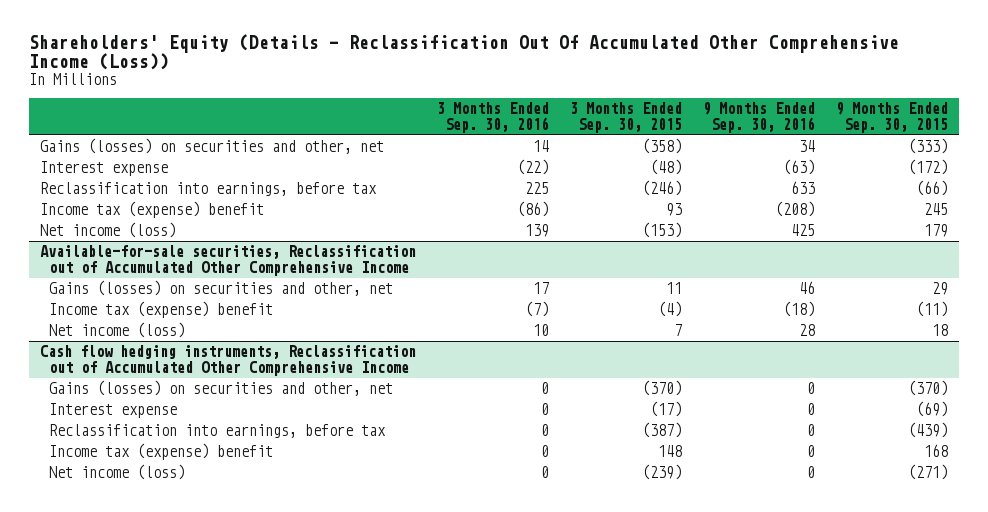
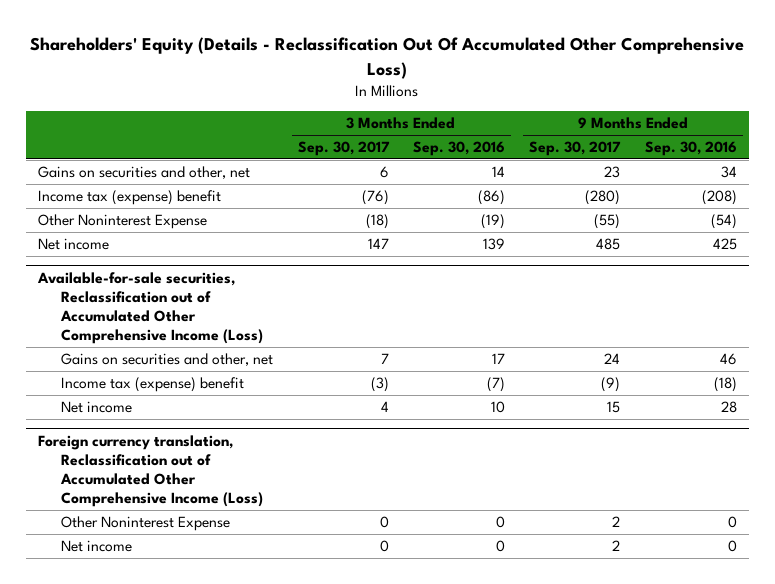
- Shareholders' Equity (Details - Reclassification Out Of Accumulated Other Comprehensive Income (Loss))
+ Shareholders' Equity (Details - Reclassification Out Of Accumulated Other Comprehensive Loss)
- | 3 Months Ended Sep. 30, 2016 | 3 Months Ended Sep. 30, 2015 | 9 Months Ended Sep. 30, 2016 | 9 Months Ended Sep. 30, 2015
+ | 3 Months Ended Sep. 30, 2017 | 3 Months Ended Sep. 30, 2016 | 9 Months Ended Sep. 30, 2017 | 9 Months Ended Sep. 30, 2016
- Gains (losses) on securities and other, net | 14 | (358) | 34 | (333)
- Interest expense | (22) | (48) | (63) | (172)
- Reclassification into earnings, before tax | 225 | (246) | 633 | (66)
+ Gains on securities and other, net | 6 | 14 | 23 | 34
- Net income (loss) | 139 | (153) | 425 | 179
- Available-for-sale securities, Reclassification out of Accumulated Other Comprehensive Income
- Gains (losses) on securities and other, net | 17 | 11 | 46 | 29
+ Other Noninterest Expense | (18) | (19) | (55) | (54)
+ Net income | 147 | 139 | 485 | 425
+ Available-for-sale securities, Reclassification out of Accumulated Other Comprehensive Income (Loss)
+ Gains on securities and other, net | 7 | 17 | 24 | 46
- Net income (loss) | 10 | 7 | 28 | 18
- Cash flow hedging instruments, Reclassification out of Accumulated Other Comprehensive Income
- Gains (losses) on securities and other, net | 0 | (370) | 0 | (370)
- Interest expense | 0 | (17) | 0 | (69)
- Reclassification into earnings, before tax | 0 | (387) | 0 | (439)
- Income tax (expense) benefit | 0 | 148 | 0 | 168
- Net income (loss) | 0 | (239) | 0 | (271)
+ Net income | 4 | 10 | 15 | 28
+ Foreign currency translation, Reclassification out of Accumulated Other Comprehensive Income (Loss)
+ Other Noninterest Expense | 0 | 0 | 2 | 0
+ Net income | 0 | 0 | 2 | 0

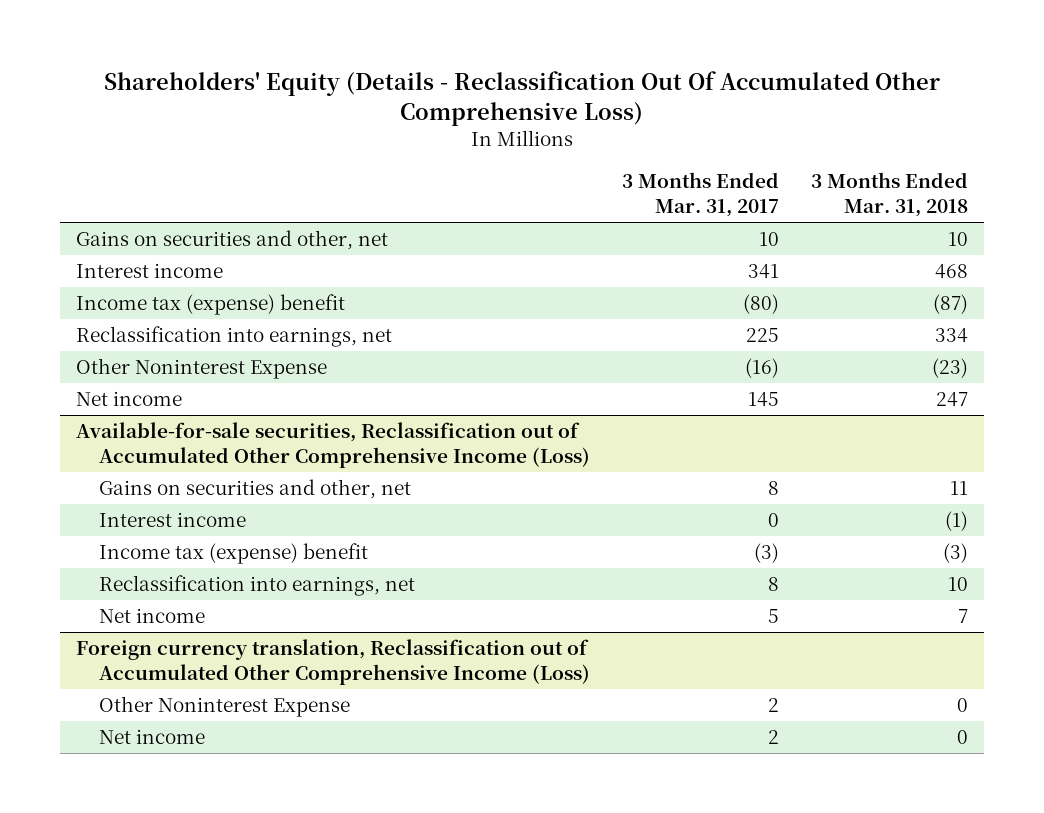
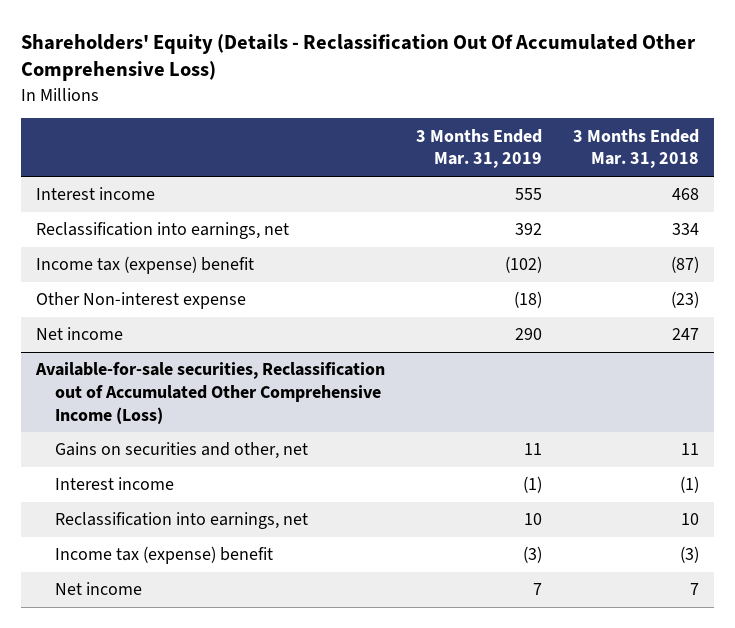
- | 3 Months Ended Mar. 31, 2017 | 3 Months Ended Mar. 31, 2018
+ | 3 Months Ended Mar. 31, 2019 | 3 Months Ended Mar. 31, 2018
- Gains on securities and other, net | 10 | 10
- Other Noninterest Expense | (16) | (23)
moved down: Income tax (expense) benefit | (102) | (87)
+ Other Non-interest expense | (18) | (23)
@ Available-for-sale securities, Reclassification out of Accumulated Other Comprehensive Income (Loss)
moved down: Income tax (expense) benefit | (3) | (3)
- Foreign currency translation, Reclassification out of Accumulated Other Comprehensive Income (Loss)
- Other Noninterest Expense | 2 | 0
- Net income | 2 | 0

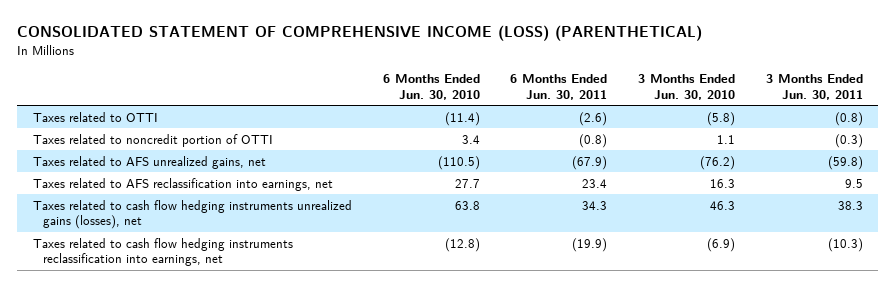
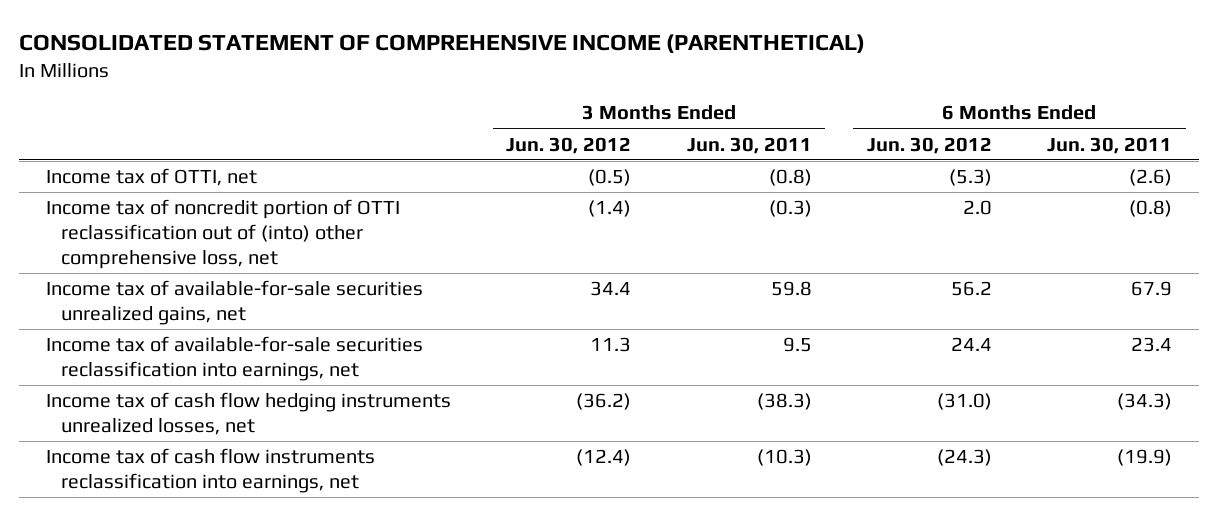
- CONSOLIDATED STATEMENT OF COMPREHENSIVE INCOME (LOSS) (PARENTHETICAL)
+ CONSOLIDATED STATEMENT OF COMPREHENSIVE INCOME (PARENTHETICAL)
- | 6 Months Ended Jun. 30, 2010 | 6 Months Ended Jun. 30, 2011 | 3 Months Ended Jun. 30, 2010 | 3 Months Ended Jun. 30, 2011
+ | 3 Months Ended Jun. 30, 2012 | 3 Months Ended Jun. 30, 2011 | 6 Months Ended Jun. 30, 2012 | 6 Months Ended Jun. 30, 2011
- Taxes related to OTTI | (11.4) | (2.6) | (5.8) | (0.8)
- Taxes related to noncredit portion of OTTI | 3.4 | (0.8) | 1.1 | (0.3)
- Taxes related to AFS unrealized gains, net | (110.5) | (67.9) | (76.2) | (59.8)
- Taxes related to AFS reclassification into earnings, net | 27.7 | 23.4 | 16.3 | 9.5
- Taxes related to cash flow hedging instruments unrealized gains (losses), net | 63.8 | 34.3 | 46.3 | 38.3
- Taxes related to cash flow hedging instruments reclassification into earnings, net | (12.8) | (19.9) | (6.9) | (10.3)
+ Income tax of OTTI, net | (0.5) | (0.8) | (5.3) | (2.6)
+ Income tax of noncredit portion of OTTI reclassification out of (into) other comprehensive loss, net | (1.4) | (0.3) | 2.0 | (0.8)
+ Income tax of available-for-sale securities unrealized gains, net | 34.4 | 59.8 | 56.2 | 67.9
+ Income tax of available-for-sale securities reclassification into earnings, net | 11.3 | 9.5 | 24.4 | 23.4
+ Income tax of cash flow hedging instruments unrealized losses, net | (36.2) | (38.3) | (31.0) | (34.3)
+ Income tax of cash flow instruments reclassification into earnings, net | (12.4) | (10.3) | (24.3) | (19.9)

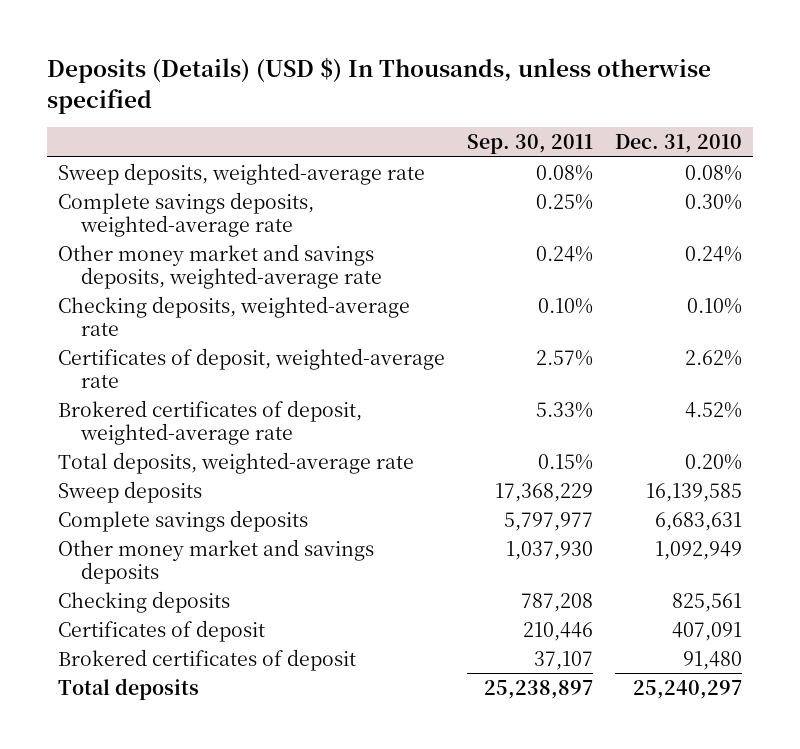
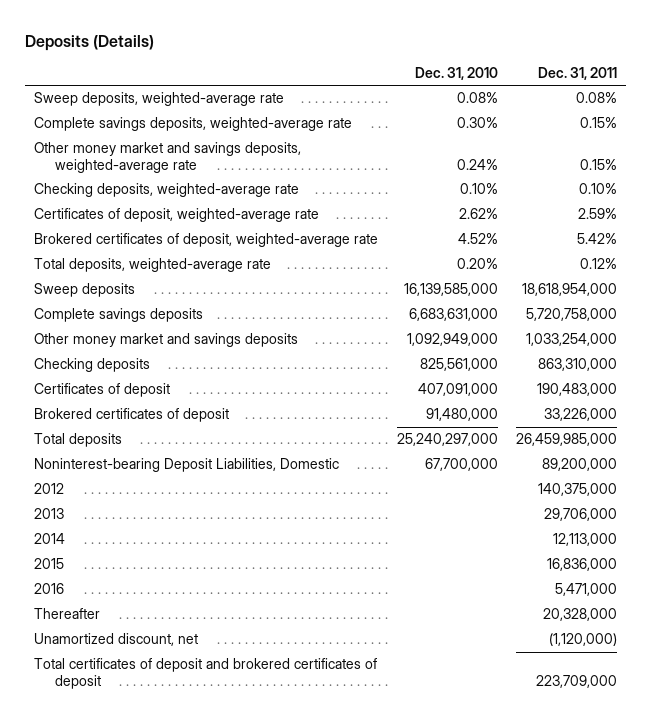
- Deposits (Details) (USD $) In Thousands, unless otherwise specified
+ Deposits (Details)
- | Sep. 30, 2011 | Dec. 31, 2010
+ | Dec. 31, 2010 | Dec. 31, 2011
- Sweep deposits | 17,368,229 | 16,139,585
- Complete savings deposits | 5,797,977 | 6,683,631
- Other money market and savings deposits | 1,037,930 | 1,092,949
- Checking deposits | 787,208 | 825,561
- Certificates of deposit | 210,446 | 407,091
- Brokered certificates of deposit | 37,107 | 91,480
- Total deposits | 25,238,897 | 25,240,297
+ Sweep deposits | 16,139,585,000 | 18,618,954,000
+ Complete savings deposits | 6,683,631,000 | 5,720,758,000
+ Other money market and savings deposits | 1,092,949,000 | 1,033,254,000
+ Checking deposits | 825,561,000 | 863,310,000
+ Certificates of deposit | 407,091,000 | 190,483,000
+ Brokered certificates of deposit | 91,480,000 | 33,226,000
+ Total deposits | 25,240,297,000 | 26,459,985,000
+ Noninterest-bearing Deposit Liabilities, Domestic | 67,700,000 | 89,200,000
+ 2012 | | 140,375,000
+ 2013 | | 29,706,000
+ 2014 | | 12,113,000
+ 2015 | | 16,836,000
+ 2016 | | 5,471,000
+ Thereafter | | 20,328,000
+ Unamortized discount, net | | (1,120,000)
+ Total certificates of deposit and brokered certificates of deposit | | 223,709,000

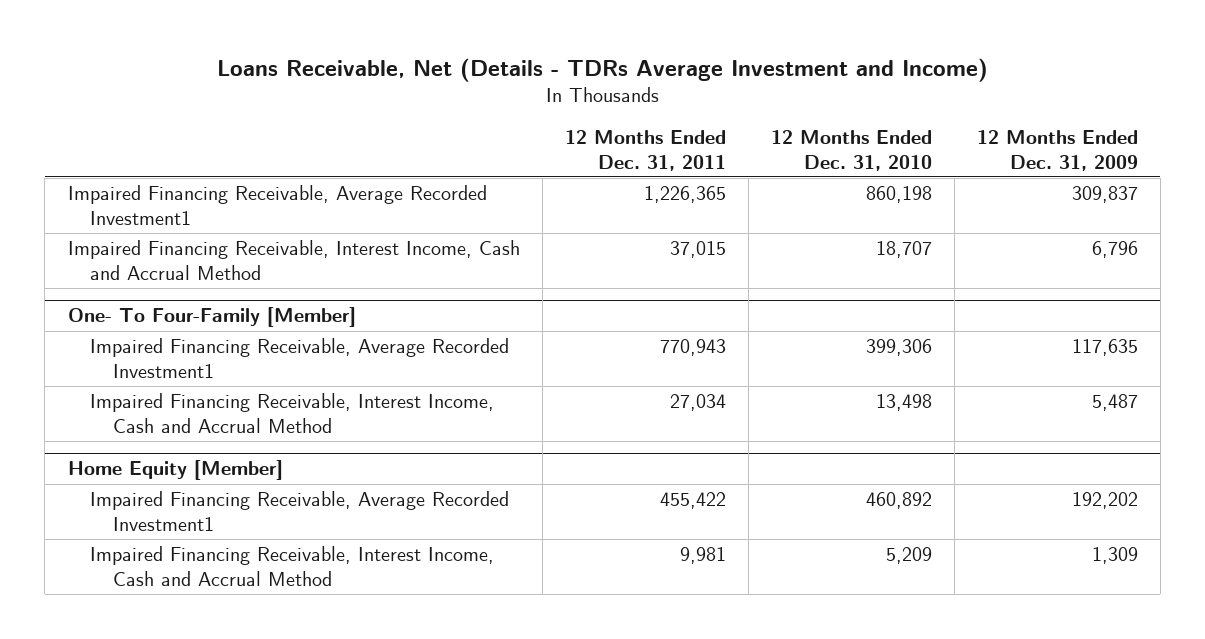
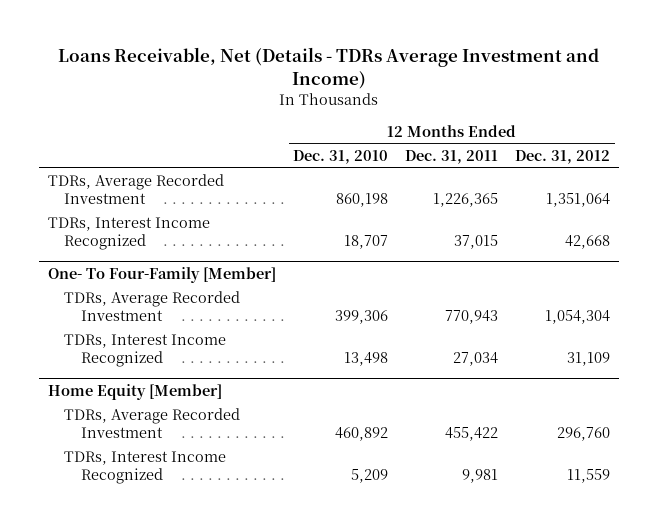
- | 12 Months Ended Dec. 31, 2011 | 12 Months Ended Dec. 31, 2010 | 12 Months Ended Dec. 31, 2009
+ | 12 Months Ended Dec. 31, 2010 | 12 Months Ended Dec. 31, 2011 | 12 Months Ended Dec. 31, 2012
- Impaired Financing Receivable, Average Recorded Investment1 | 1,226,365 | 860,198 | 309,837
- Impaired Financing Receivable, Interest Income, Cash and Accrual Method | 37,015 | 18,707 | 6,796
+ TDRs, Average Recorded Investment | 860,198 | 1,226,365 | 1,351,064
+ TDRs, Interest Income Recognized | 18,707 | 37,015 | 42,668
@ One- To Four-Family [Member]
- Impaired Financing Receivable, Average Recorded Investment1 | 770,943 | 399,306 | 117,635
- Impaired Financing Receivable, Interest Income, Cash and Accrual Method | 27,034 | 13,498 | 5,487
+ TDRs, Average Recorded Investment | 399,306 | 770,943 | 1,054,304
+ TDRs, Interest Income Recognized | 13,498 | 27,034 | 31,109
@ Home Equity [Member]
- Impaired Financing Receivable, Average Recorded Investment1 | 455,422 | 460,892 | 192,202
- Impaired Financing Receivable, Interest Income, Cash and Accrual Method | 9,981 | 5,209 | 1,309
+ TDRs, Average Recorded Investment | 460,892 | 455,422 | 296,760
+ TDRs, Interest Income Recognized | 5,209 | 9,981 | 11,559

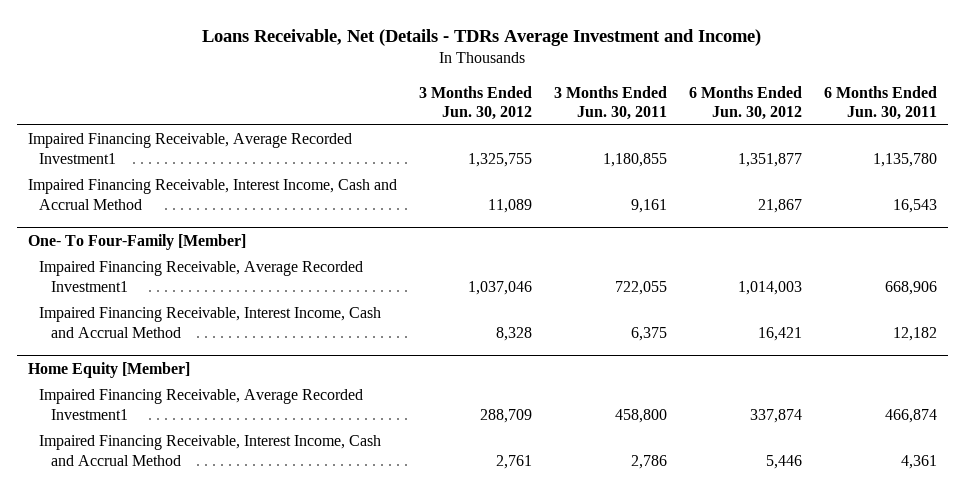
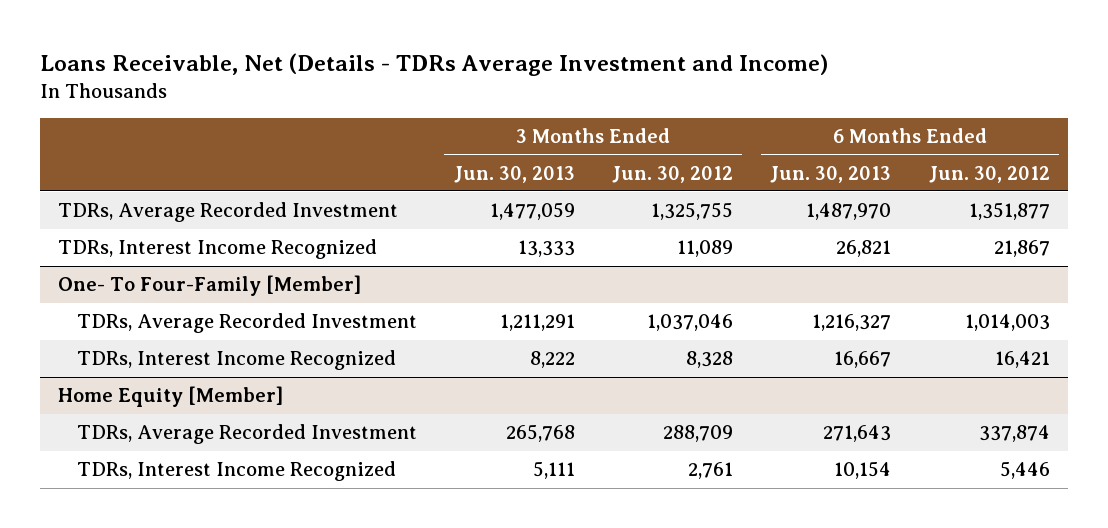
- | 3 Months Ended Jun. 30, 2012 | 3 Months Ended Jun. 30, 2011 | 6 Months Ended Jun. 30, 2012 | 6 Months Ended Jun. 30, 2011
+ | 3 Months Ended Jun. 30, 2013 | 3 Months Ended Jun. 30, 2012 | 6 Months Ended Jun. 30, 2013 | 6 Months Ended Jun. 30, 2012
- Impaired Financing Receivable, Average Recorded Investment1 | 1,325,755 | 1,180,855 | 1,351,877 | 1,135,780
- Impaired Financing Receivable, Interest Income, Cash and Accrual Method | 11,089 | 9,161 | 21,867 | 16,543
+ TDRs, Average Recorded Investment | 1,477,059 | 1,325,755 | 1,487,970 | 1,351,877
+ TDRs, Interest Income Recognized | 13,333 | 11,089 | 26,821 | 21,867
@ One- To Four-Family [Member]
- Impaired Financing Receivable, Average Recorded Investment1 | 1,037,046 | 722,055 | 1,014,003 | 668,906
- Impaired Financing Receivable, Interest Income, Cash and Accrual Method | 8,328 | 6,375 | 16,421 | 12,182
+ TDRs, Average Recorded Investment | 1,211,291 | 1,037,046 | 1,216,327 | 1,014,003
+ TDRs, Interest Income Recognized | 8,222 | 8,328 | 16,667 | 16,421
@ Home Equity [Member]
- Impaired Financing Receivable, Average Recorded Investment1 | 288,709 | 458,800 | 337,874 | 466,874
- Impaired Financing Receivable, Interest Income, Cash and Accrual Method | 2,761 | 2,786 | 5,446 | 4,361
+ TDRs, Average Recorded Investment | 265,768 | 288,709 | 271,643 | 337,874
+ TDRs, Interest Income Recognized | 5,111 | 2,761 | 10,154 | 5,446

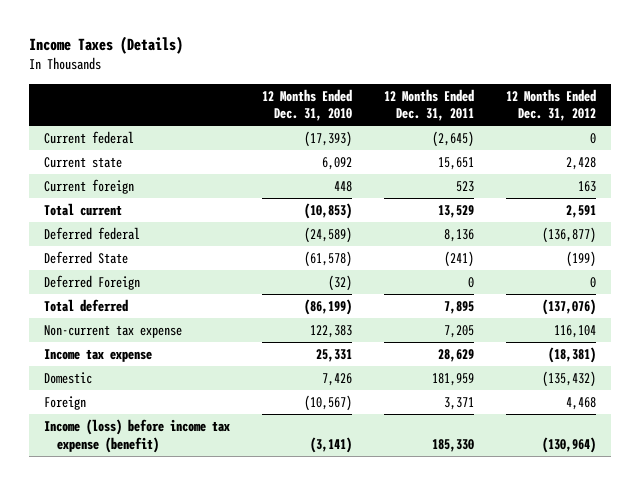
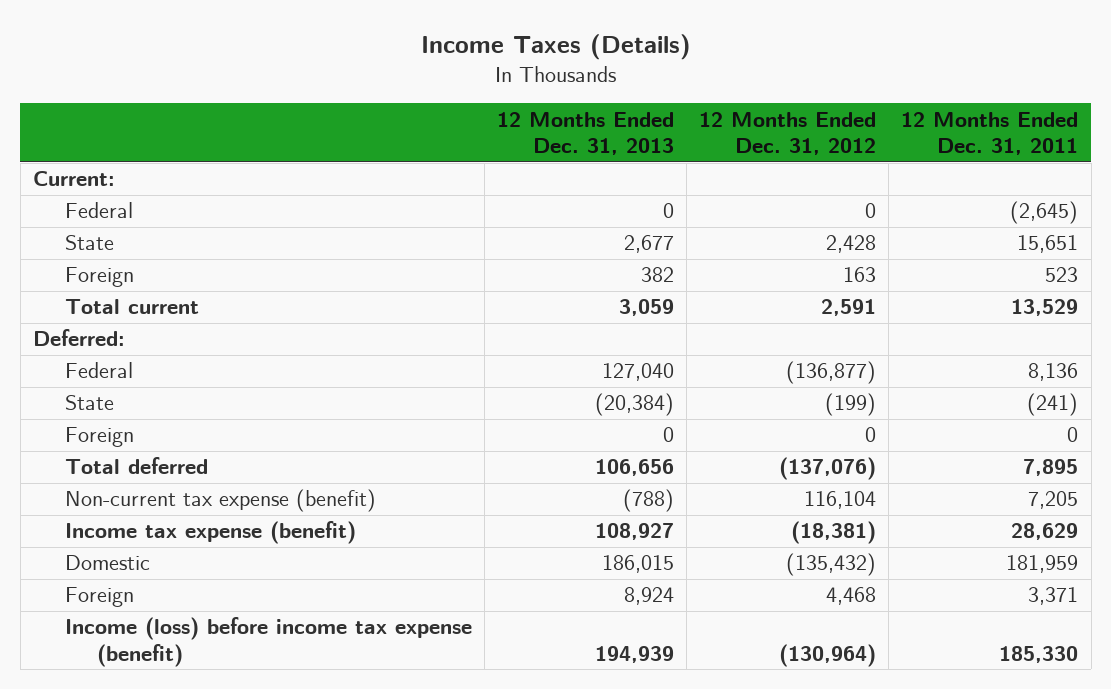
- | 12 Months Ended Dec. 31, 2010 | 12 Months Ended Dec. 31, 2011 | 12 Months Ended Dec. 31, 2012
+ | 12 Months Ended Dec. 31, 2013 | 12 Months Ended Dec. 31, 2012 | 12 Months Ended Dec. 31, 2011
- Current federal | (17,393) | (2,645) | 0
- Current state | 6,092 | 15,651 | 2,428
- Current foreign | 448 | 523 | 163
+ Current:
+ Federal | 0 | 0 | (2,645)
+ State | 2,677 | 2,428 | 15,651
+ Foreign | 382 | 163 | 523
- Deferred federal | (24,589) | 8,136 | (136,877)
- Deferred State | (61,578) | (241) | (199)
- Deferred Foreign | (32) | 0 | 0
+ Deferred:
+ Federal | 127,040 | (136,877) | 8,136
+ State | (20,384) | (199) | (241)
+ Foreign | 0 | 0 | 0
- Non-current tax expense | 122,383 | 7,205 | 116,104
- Income tax expense | 25,331 | 28,629 | (18,381)
+ Non-current tax expense (benefit) | (788) | 116,104 | 7,205
+ Income tax expense (benefit) | 108,927 | (18,381) | 28,629

